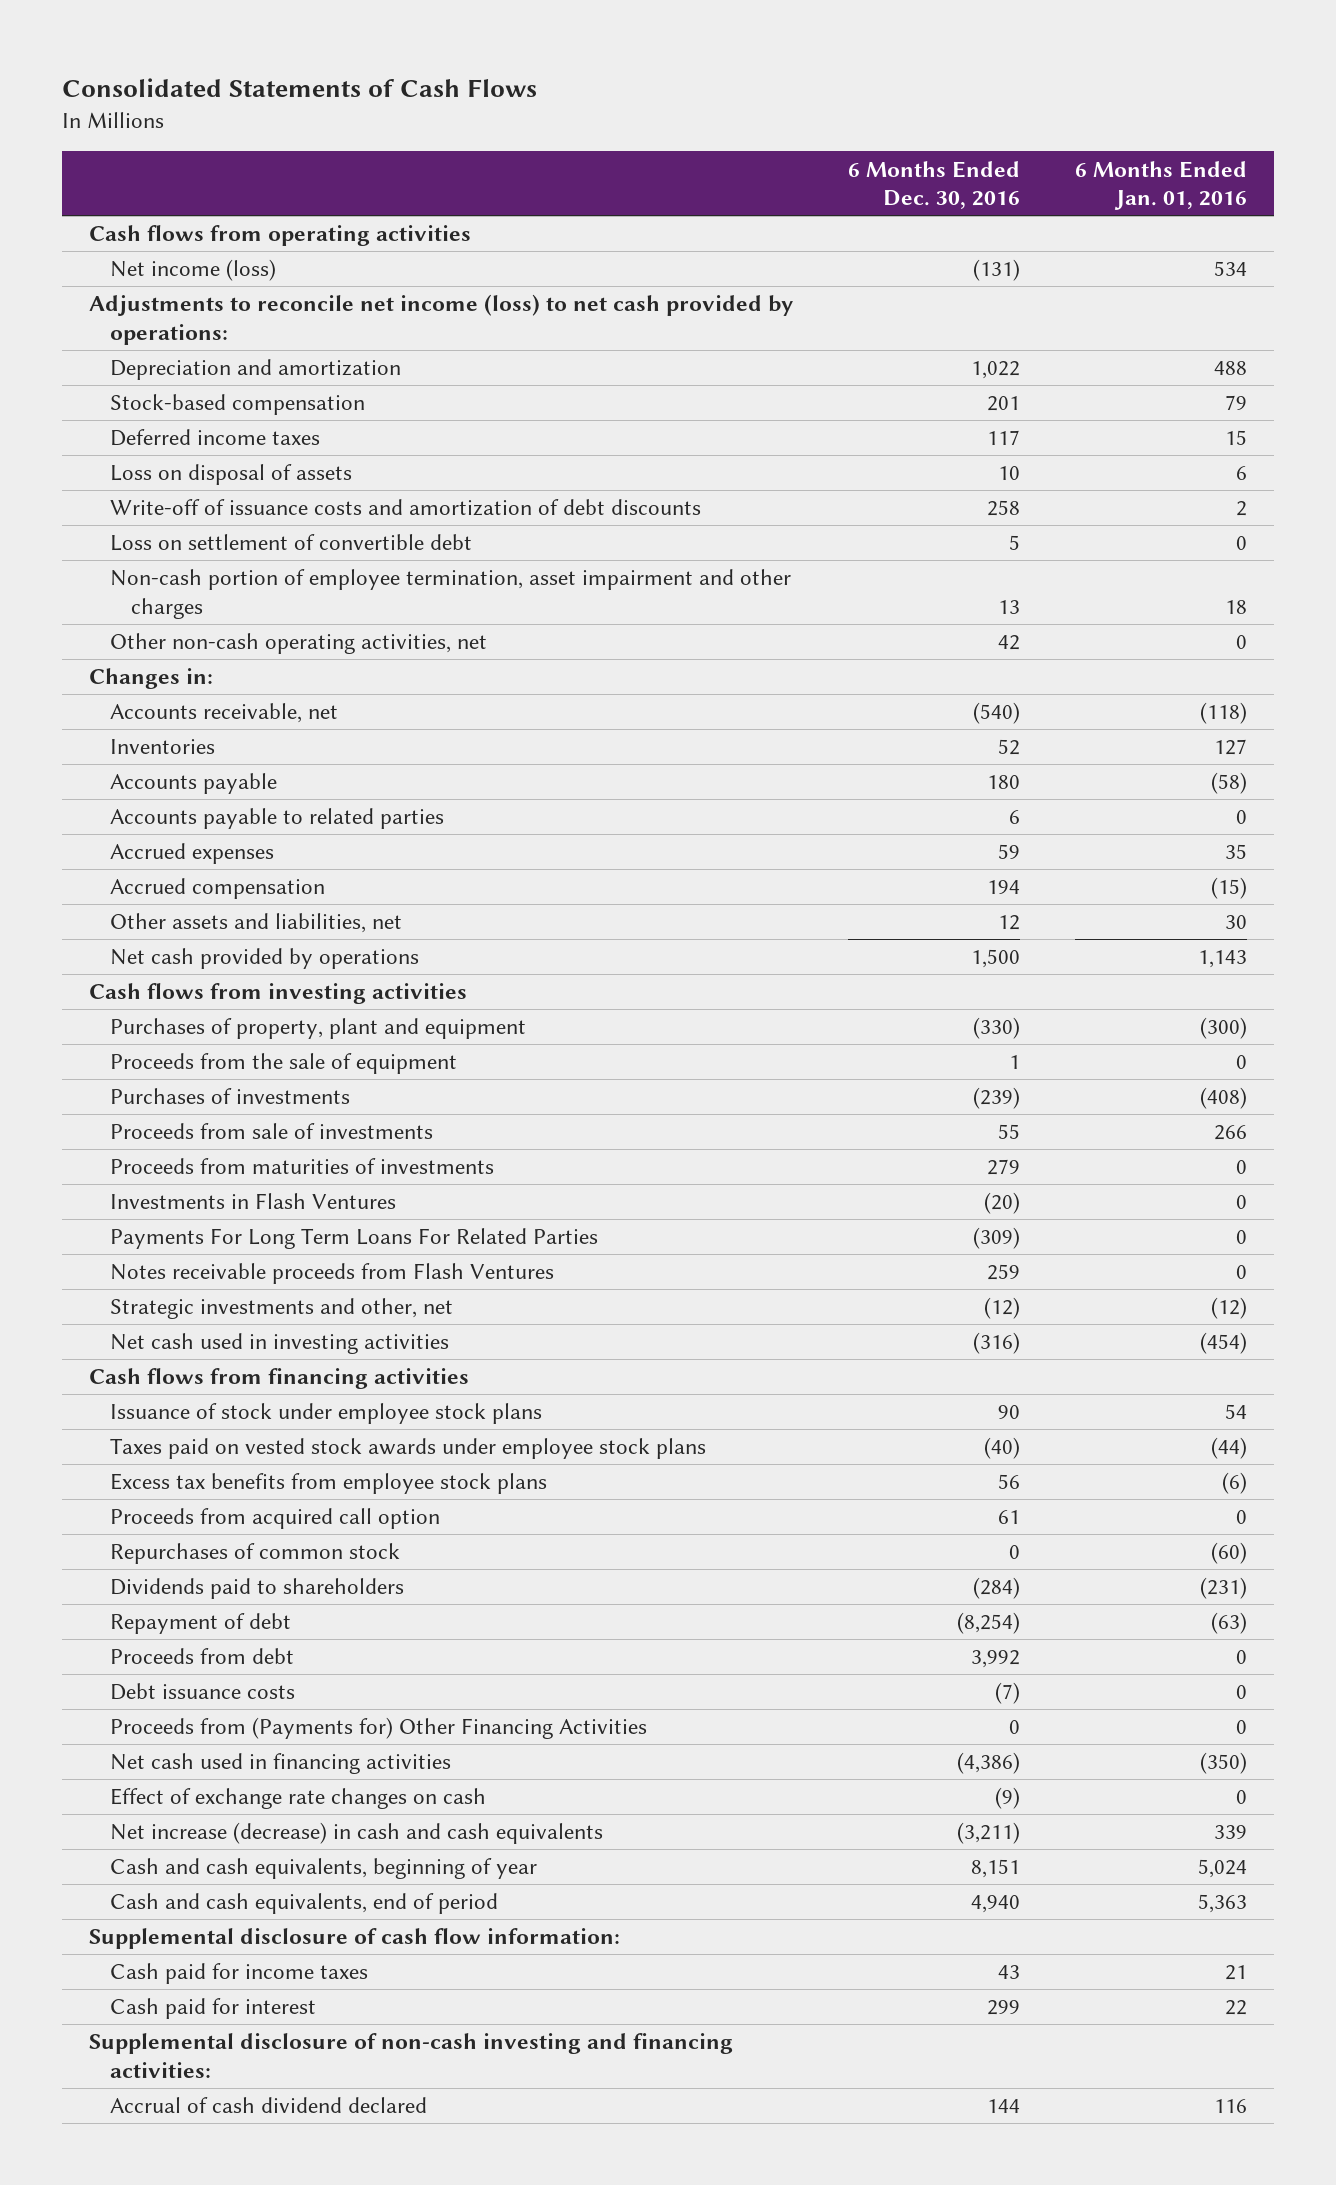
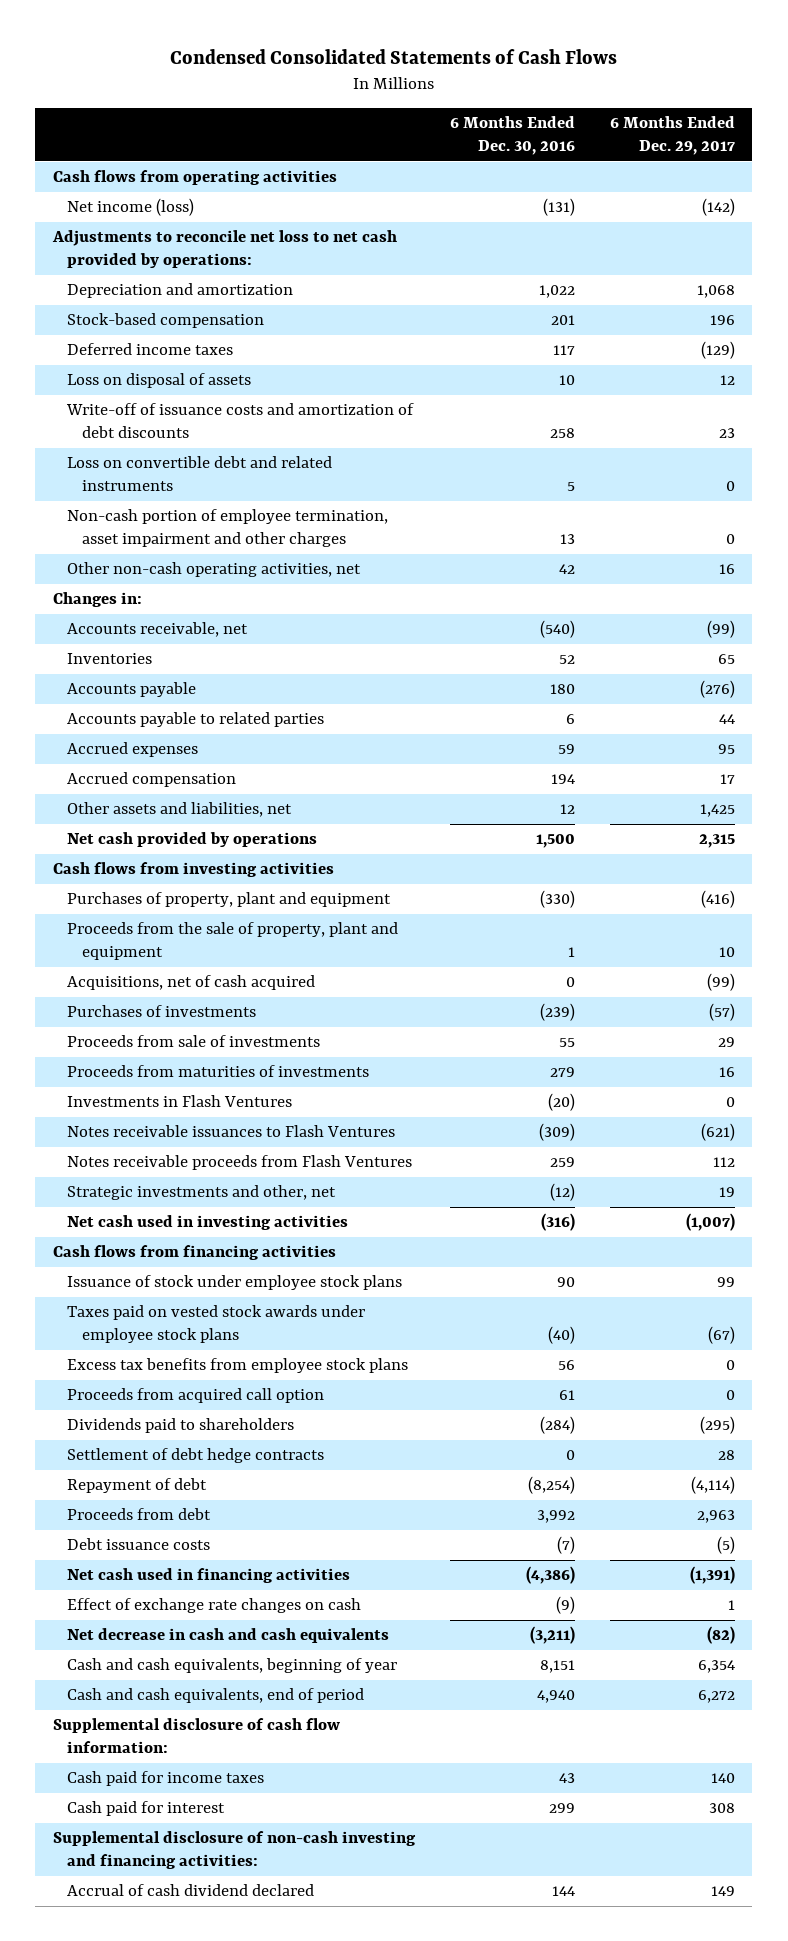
- Consolidated Statements of Cash Flows
+ Condensed Consolidated Statements of Cash Flows
- | 6 Months Ended Dec. 30, 2016 | 6 Months Ended Jan. 01, 2016
+ | 6 Months Ended Dec. 30, 2016 | 6 Months Ended Dec. 29, 2017
- Adjustments to reconcile net income (loss) to net cash provided by operations:
+ Adjustments to reconcile net loss to net cash provided by operations:
- Loss on settlement of convertible debt | 5 | 0
+ Loss on convertible debt and related instruments | 5 | 0
- Proceeds from the sale of equipment | 1 | 0
+ Proceeds from the sale of property, plant and equipment | 1 | 10
+ Acquisitions, net of cash acquired | 0 | (99)
- Payments For Long Term Loans For Related Parties | (309) | 0
+ Notes receivable issuances to Flash Ventures | (309) | (621)
- Repurchases of common stock | 0 | (60)
+ Settlement of debt hedge contracts | 0 | 28
- Proceeds from (Payments for) Other Financing Activities | 0 | 0
- Net increase (decrease) in cash and cash equivalents | (3,211) | 339
+ Net decrease in cash and cash equivalents | (3,211) | (82)

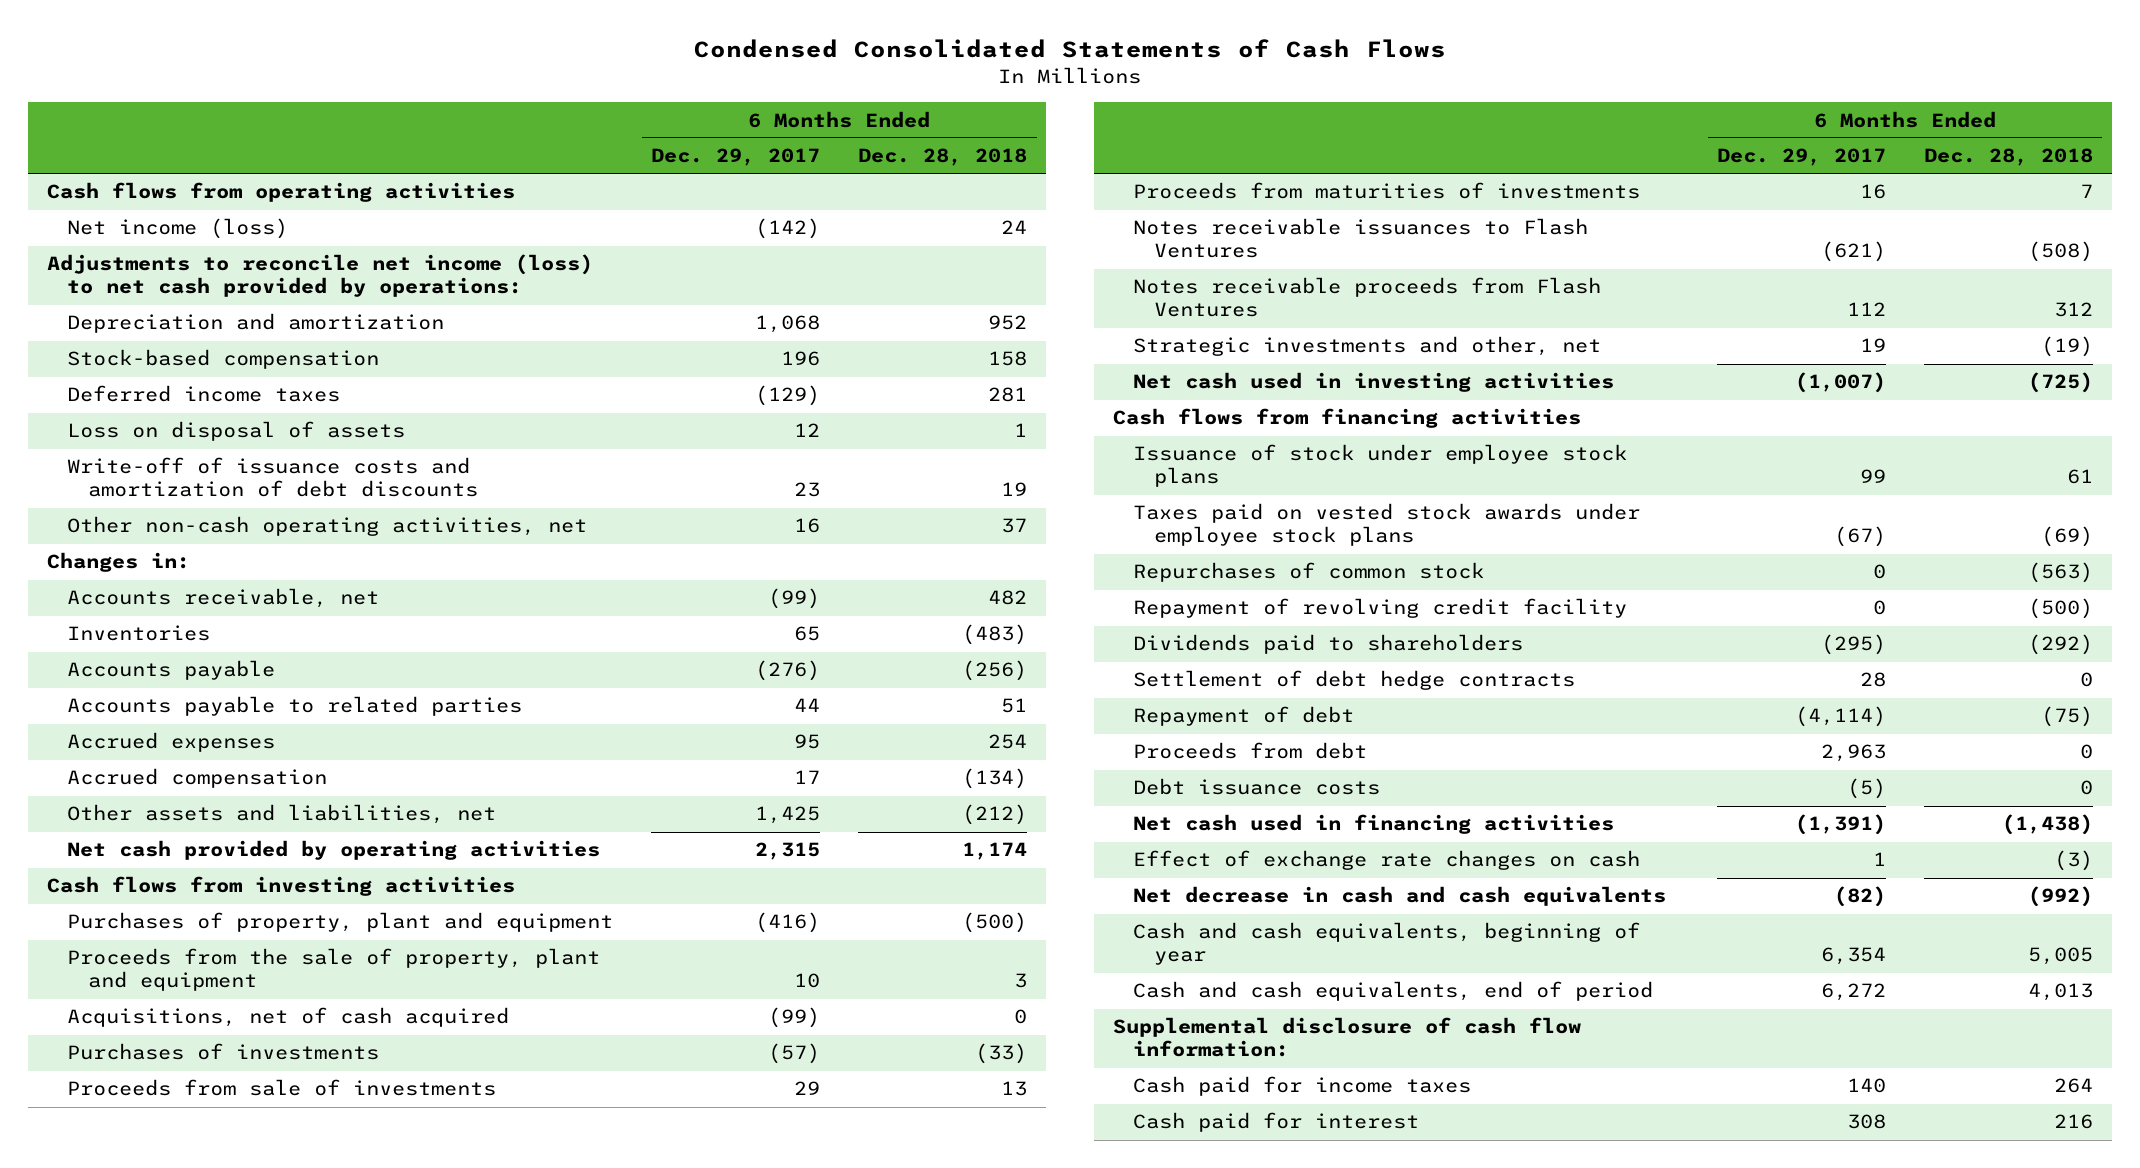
- | 6 Months Ended Dec. 30, 2016 | 6 Months Ended Dec. 29, 2017
+ | 6 Months Ended Dec. 29, 2017 | 6 Months Ended Dec. 28, 2018
- Adjustments to reconcile net loss to net cash provided by operations:
+ Adjustments to reconcile net income (loss) to net cash provided by operations:
- Loss on convertible debt and related instruments | 5 | 0
- Non-cash portion of employee termination, asset impairment and other charges | 13 | 0
- Net cash provided by operations | 1,500 | 2,315
+ Net cash provided by operating activities | 2,315 | 1,174
- Investments in Flash Ventures | (20) | 0
- Excess tax benefits from employee stock plans | 56 | 0
- Proceeds from acquired call option | 61 | 0
+ Repurchases of common stock | 0 | (563)
+ Repayment of revolving credit facility | 0 | (500)
- Supplemental disclosure of non-cash investing and financing activities:
- Accrual of cash dividend declared | 144 | 149

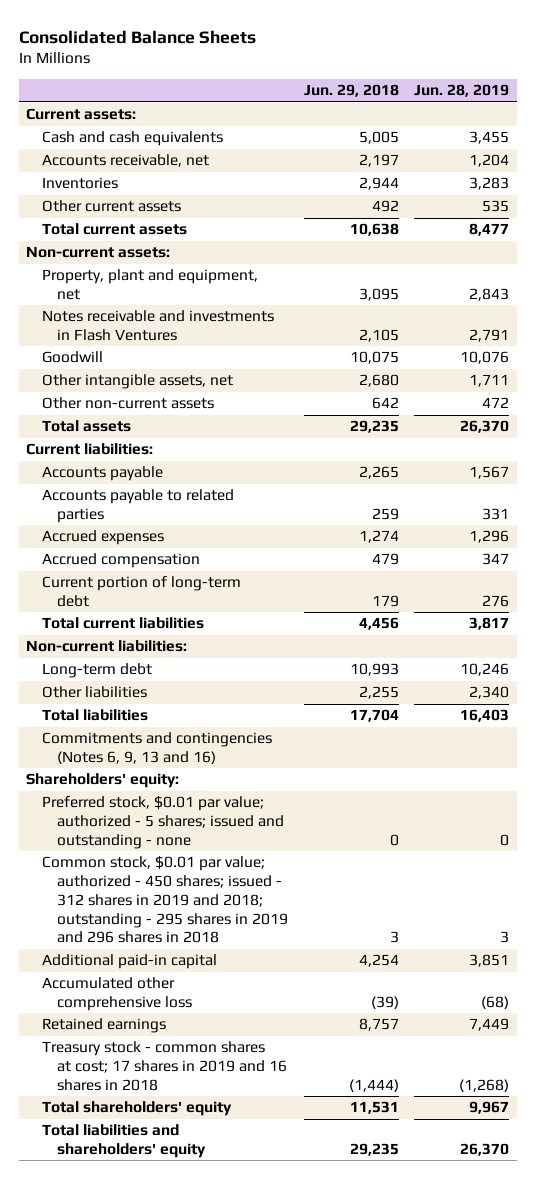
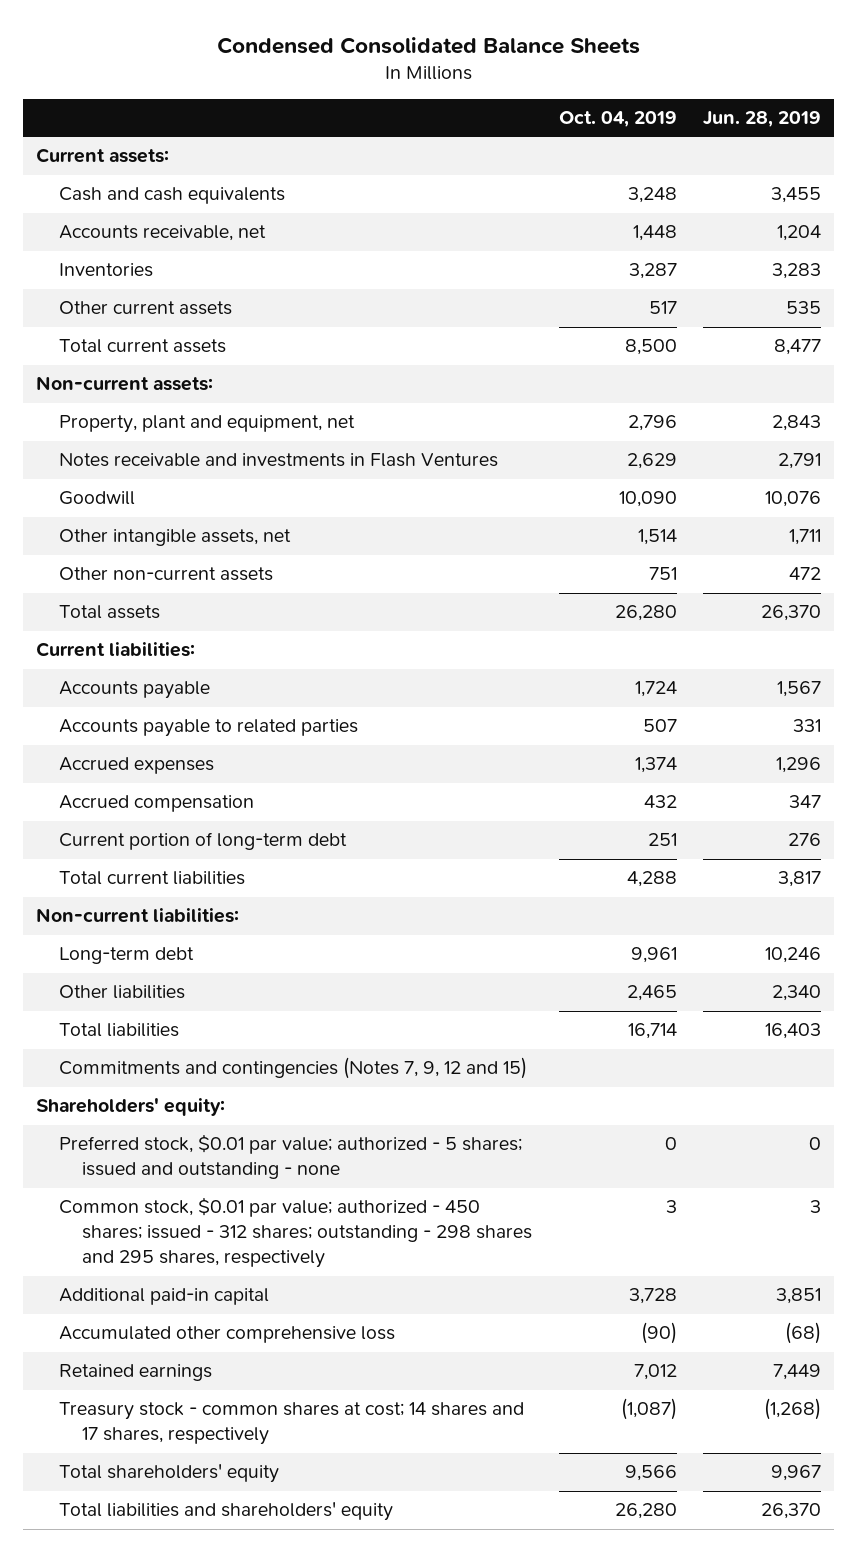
- Consolidated Balance Sheets
+ Condensed Consolidated Balance Sheets
- | Jun. 29, 2018 | Jun. 28, 2019
+ | Oct. 04, 2019 | Jun. 28, 2019
- Commitments and contingencies (Notes 6, 9, 13 and 16)
+ Commitments and contingencies (Notes 7, 9, 12 and 15)
- Common stock, $0.01 par value; authorized - 450 shares; issued - 312 shares in 2019 and 2018; outstanding - 295 shares in 2019 and 296 shares in 2018 | 3 | 3
+ Common stock, $0.01 par value; authorized - 450 shares; issued - 312 shares; outstanding - 298 shares and 295 shares, respectively | 3 | 3
- Treasury stock - common shares at cost; 17 shares in 2019 and 16 shares in 2018 | (1,444) | (1,268)
+ Treasury stock - common shares at cost; 14 shares and 17 shares, respectively | (1,087) | (1,268)

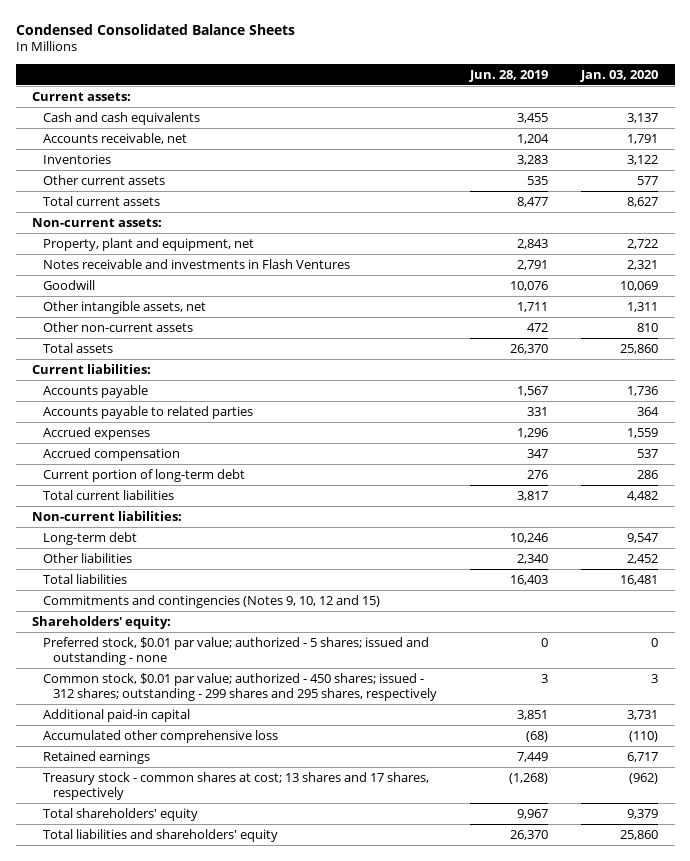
- | Oct. 04, 2019 | Jun. 28, 2019
+ | Jun. 28, 2019 | Jan. 03, 2020
- Commitments and contingencies (Notes 7, 9, 12 and 15)
+ Commitments and contingencies (Notes 9, 10, 12 and 15)
- Common stock, $0.01 par value; authorized - 450 shares; issued - 312 shares; outstanding - 298 shares and 295 shares, respectively | 3 | 3
+ Common stock, $0.01 par value; authorized - 450 shares; issued - 312 shares; outstanding - 299 shares and 295 shares, respectively | 3 | 3
- Treasury stock - common shares at cost; 14 shares and 17 shares, respectively | (1,087) | (1,268)
+ Treasury stock - common shares at cost; 13 shares and 17 shares, respectively | (1,268) | (962)

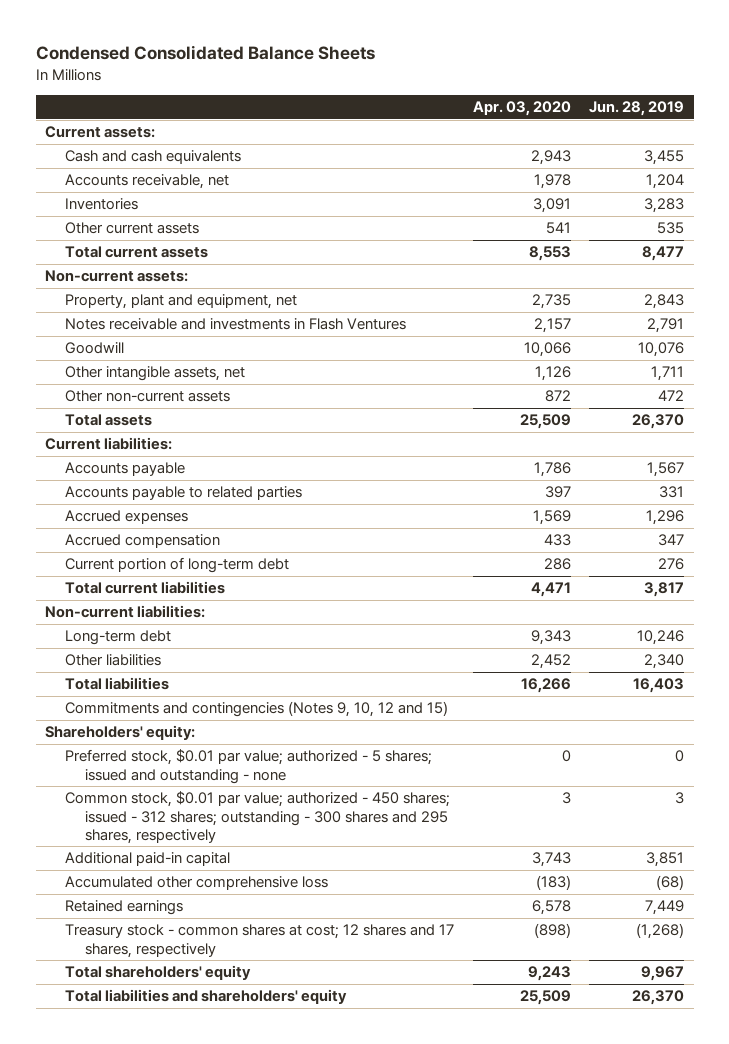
- | Jun. 28, 2019 | Jan. 03, 2020
+ | Apr. 03, 2020 | Jun. 28, 2019
- Common stock, $0.01 par value; authorized - 450 shares; issued - 312 shares; outstanding - 299 shares and 295 shares, respectively | 3 | 3
+ Common stock, $0.01 par value; authorized - 450 shares; issued - 312 shares; outstanding - 300 shares and 295 shares, respectively | 3 | 3
- Treasury stock - common shares at cost; 13 shares and 17 shares, respectively | (1,268) | (962)
+ Treasury stock - common shares at cost; 12 shares and 17 shares, respectively | (898) | (1,268)

